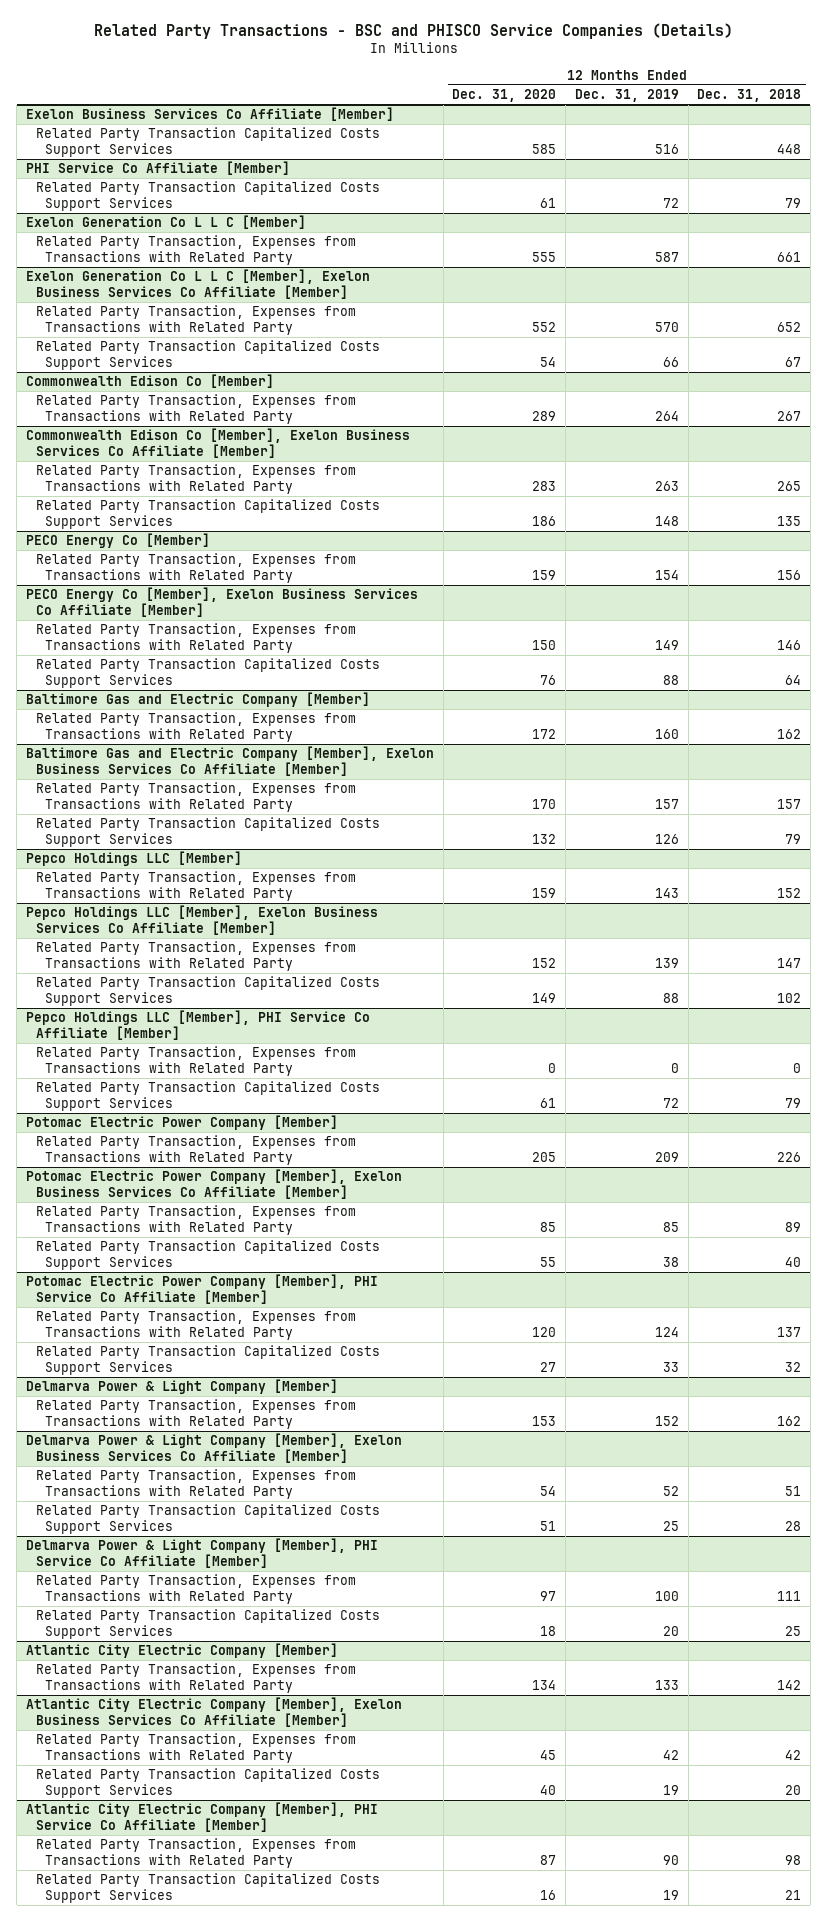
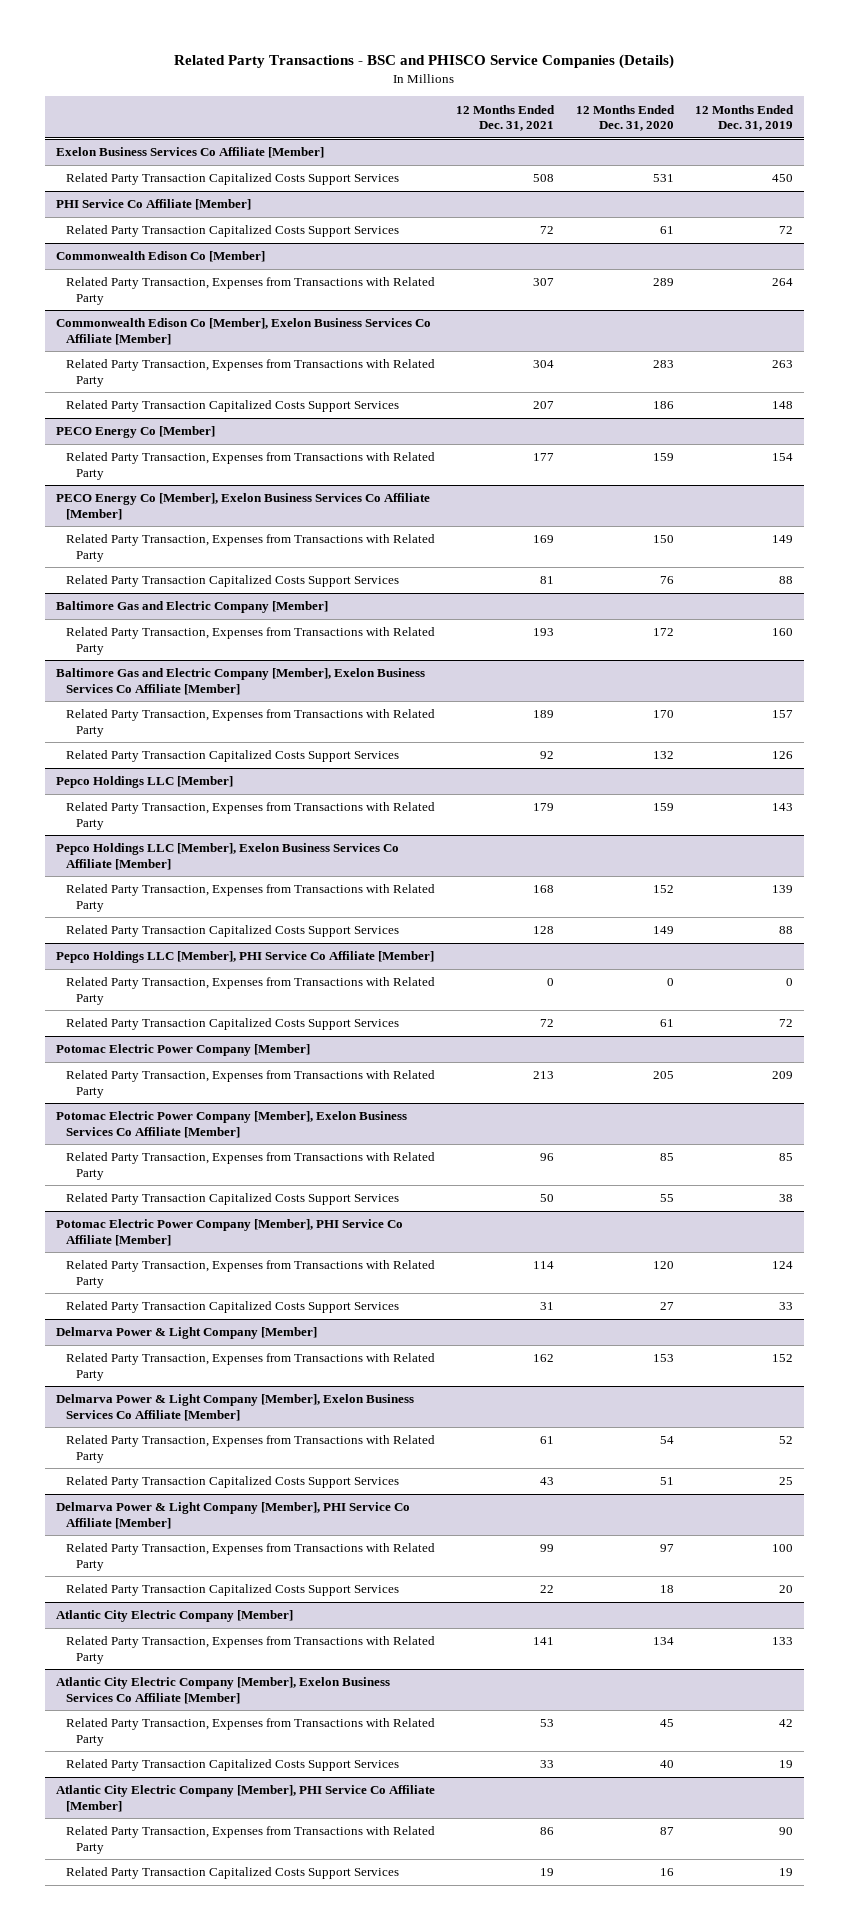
- | 12 Months Ended Dec. 31, 2020 | 12 Months Ended Dec. 31, 2019 | 12 Months Ended Dec. 31, 2018
+ | 12 Months Ended Dec. 31, 2021 | 12 Months Ended Dec. 31, 2020 | 12 Months Ended Dec. 31, 2019
@ Exelon Business Services Co Affiliate [Member]
- Related Party Transaction Capitalized Costs Support Services | 585 | 516 | 448
+ Related Party Transaction Capitalized Costs Support Services | 508 | 531 | 450
- Exelon Generation Co L L C [Member]
- Related Party Transaction, Expenses from Transactions with Related Party | 555 | 587 | 661
- Exelon Generation Co L L C [Member], Exelon Business Services Co Affiliate [Member]
- Related Party Transaction, Expenses from Transactions with Related Party | 552 | 570 | 652
- Related Party Transaction Capitalized Costs Support Services | 54 | 66 | 67

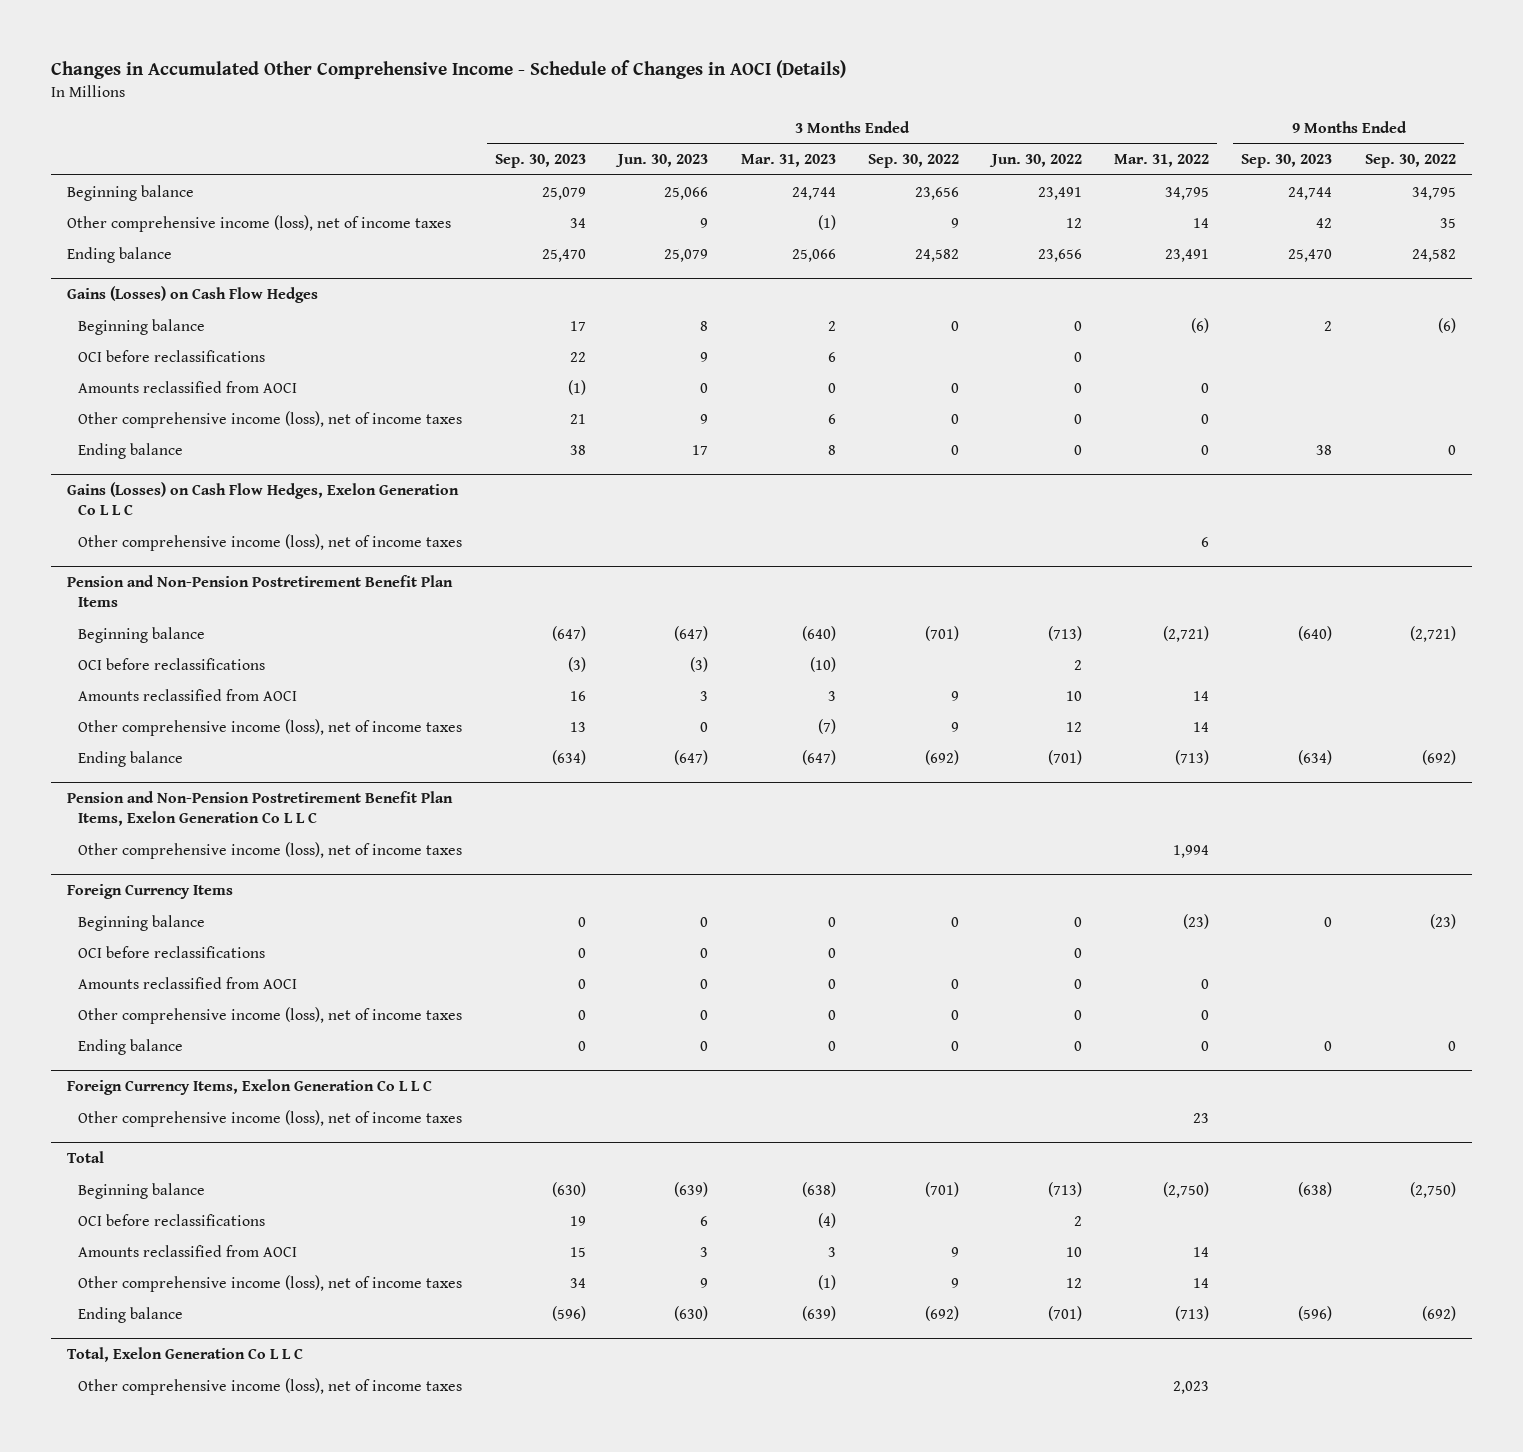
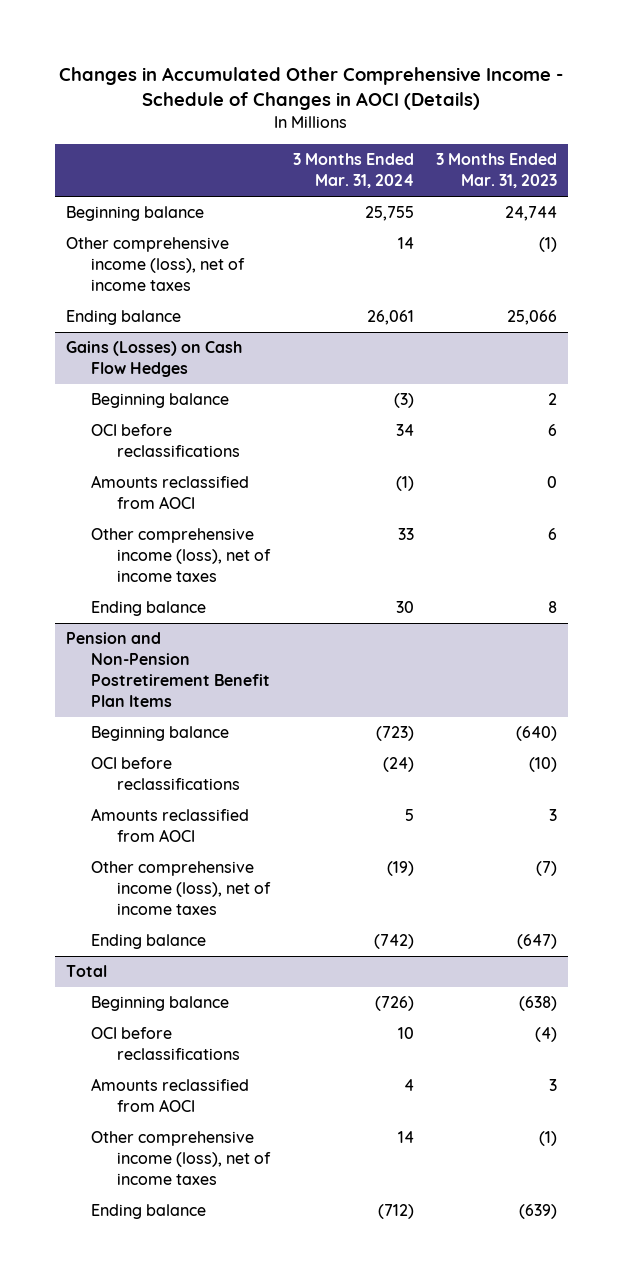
- | 3 Months Ended Sep. 30, 2023 | 3 Months Ended Jun. 30, 2023 | 3 Months Ended Mar. 31, 2023 | 3 Months Ended Sep. 30, 2022 | 3 Months Ended Jun. 30, 2022 | 3 Months Ended Mar. 31, 2022 | 9 Months Ended Sep. 30, 2023 | 9 Months Ended Sep. 30, 2022
+ | 3 Months Ended Mar. 31, 2024 | 3 Months Ended Mar. 31, 2023
- Gains (Losses) on Cash Flow Hedges, Exelon Generation Co L L C
- Other comprehensive income (loss), net of income taxes | | | | | | 6 | |
- Pension and Non-Pension Postretirement Benefit Plan Items, Exelon Generation Co L L C
- Other comprehensive income (loss), net of income taxes | | | | | | 1,994 | |
- Foreign Currency Items
- Beginning balance | 0 | 0 | 0 | 0 | 0 | (23) | 0 | (23)
- OCI before reclassifications | 0 | 0 | 0 | | 0 | | |
- Amounts reclassified from AOCI | 0 | 0 | 0 | 0 | 0 | 0 | |
- Other comprehensive income (loss), net of income taxes | 0 | 0 | 0 | 0 | 0 | 0 | |
- Ending balance | 0 | 0 | 0 | 0 | 0 | 0 | 0 | 0
- Foreign Currency Items, Exelon Generation Co L L C
- Other comprehensive income (loss), net of income taxes | | | | | | 23 | |
- Total, Exelon Generation Co L L C
- Other comprehensive income (loss), net of income taxes | | | | | | 2,023 | |

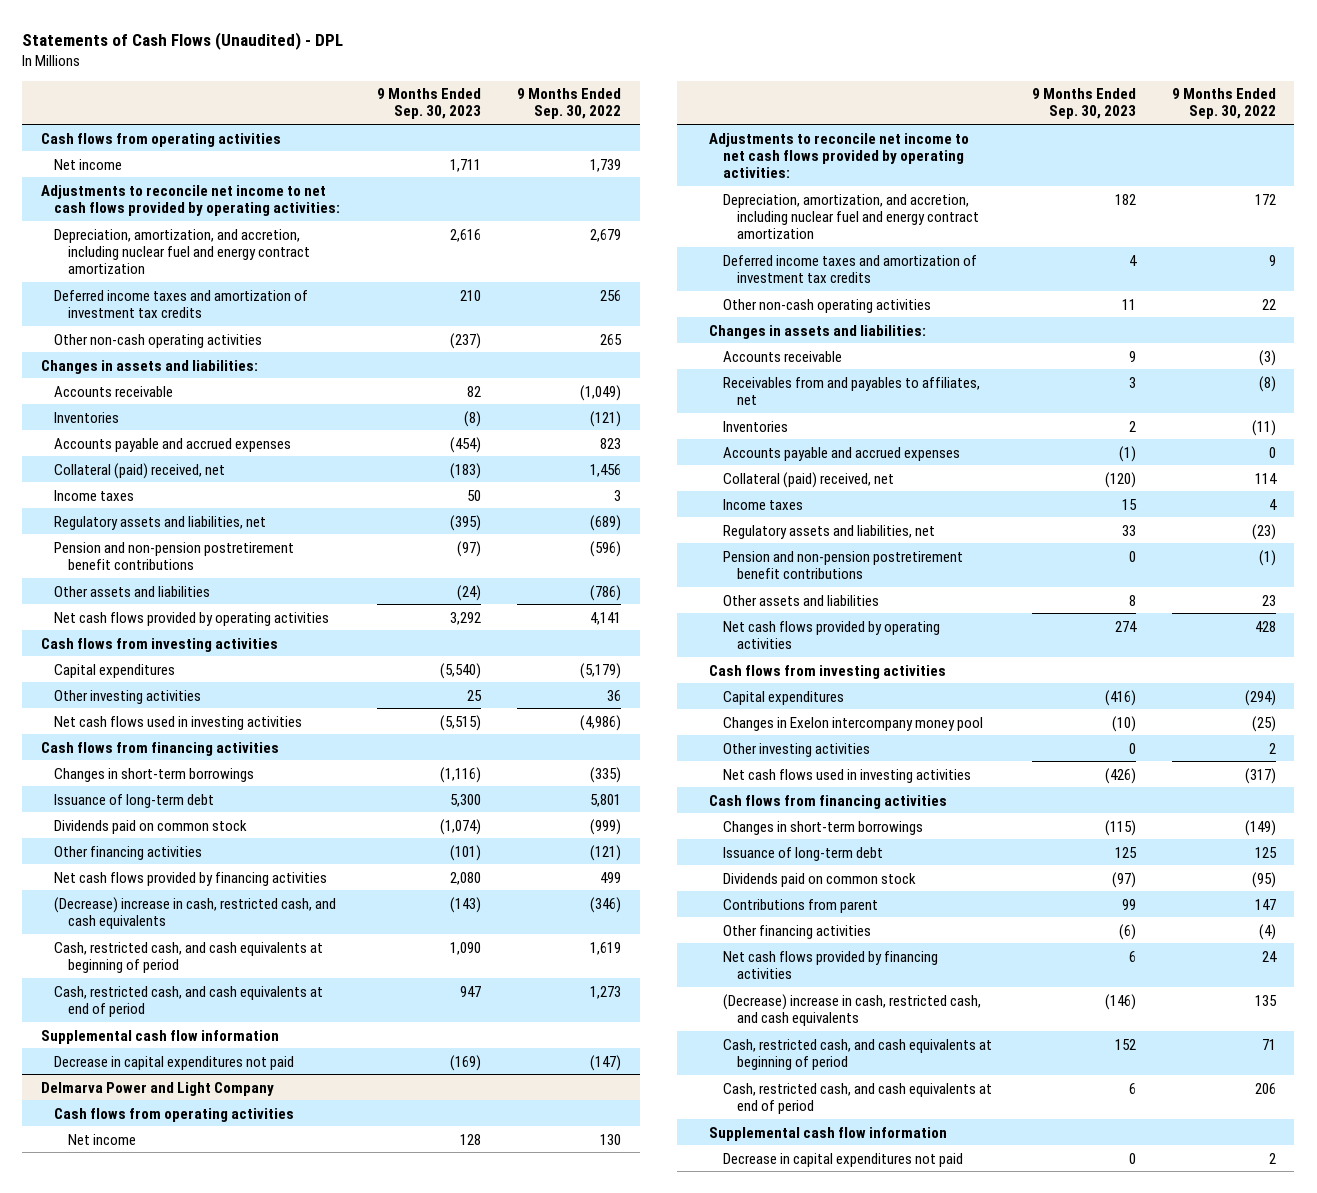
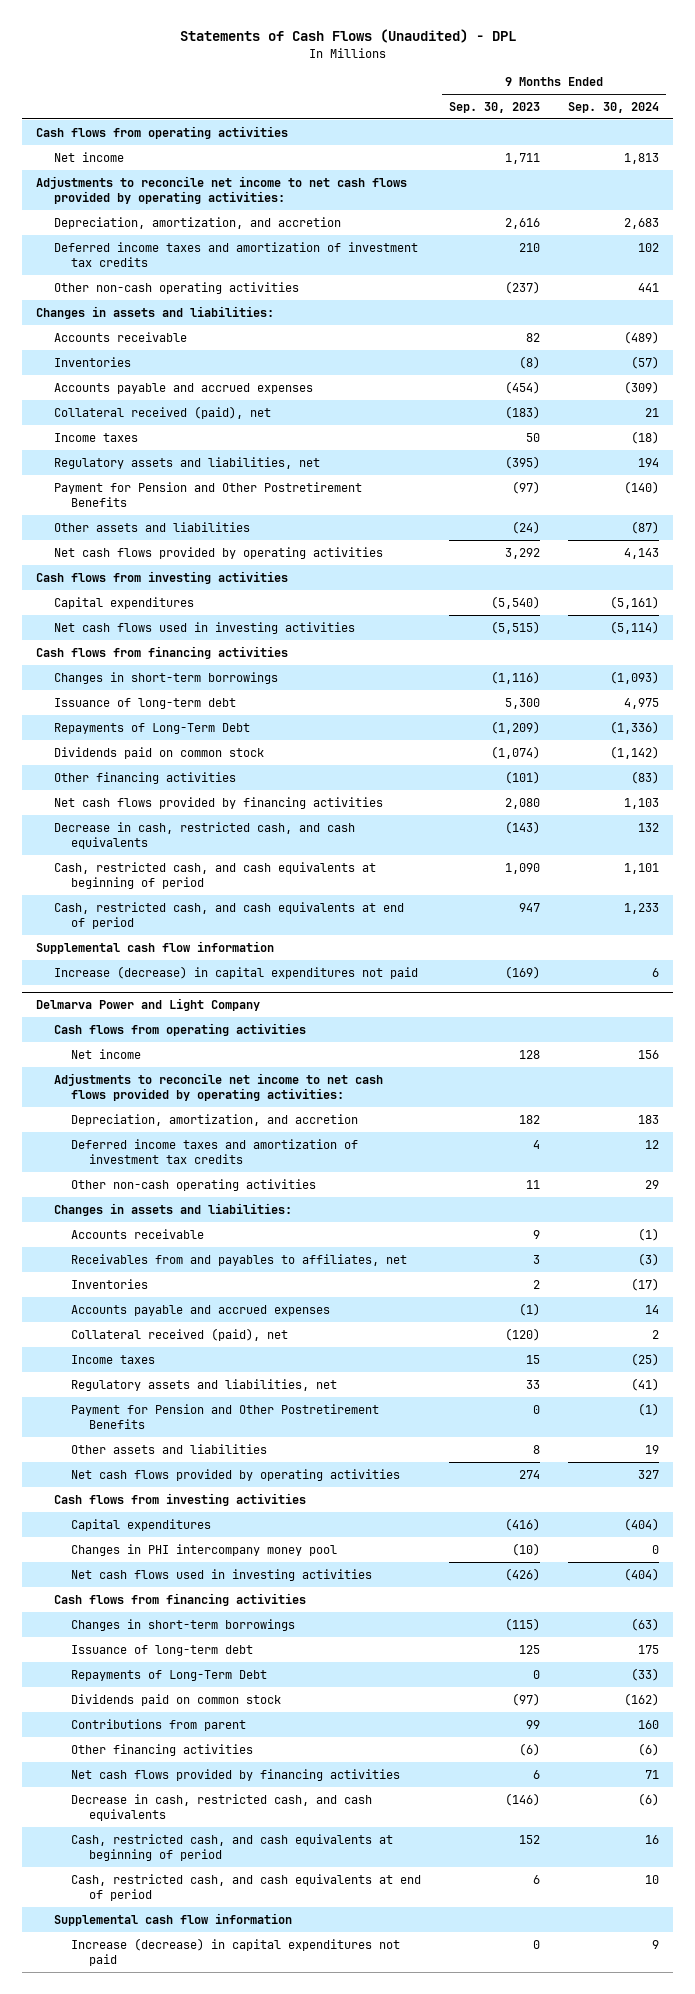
- | 9 Months Ended Sep. 30, 2023 | 9 Months Ended Sep. 30, 2022
+ | 9 Months Ended Sep. 30, 2023 | 9 Months Ended Sep. 30, 2024
- Depreciation, amortization, and accretion, including nuclear fuel and energy contract amortization | 2,616 | 2,679
+ Depreciation, amortization, and accretion | 2,616 | 2,683
- Collateral (paid) received, net | (183) | 1,456
+ Collateral received (paid), net | (183) | 21
- Pension and non-pension postretirement benefit contributions | (97) | (596)
+ Payment for Pension and Other Postretirement Benefits | (97) | (140)
- Other investing activities | 25 | 36
+ Repayments of Long-Term Debt | (1,209) | (1,336)
- (Decrease) increase in cash, restricted cash, and cash equivalents | (143) | (346)
+ Decrease in cash, restricted cash, and cash equivalents | (143) | 132
- Decrease in capital expenditures not paid | (169) | (147)
+ Increase (decrease) in capital expenditures not paid | (169) | 6
@ Delmarva Power and Light Company
- Depreciation, amortization, and accretion, including nuclear fuel and energy contract amortization | 182 | 172
+ Depreciation, amortization, and accretion | 182 | 183
- Collateral (paid) received, net | (120) | 114
+ Collateral received (paid), net | (120) | 2
- Pension and non-pension postretirement benefit contributions | 0 | (1)
+ Payment for Pension and Other Postretirement Benefits | 0 | (1)
- Changes in Exelon intercompany money pool | (10) | (25)
- Other investing activities | 0 | 2
+ Changes in PHI intercompany money pool | (10) | 0
+ Repayments of Long-Term Debt | 0 | (33)
- (Decrease) increase in cash, restricted cash, and cash equivalents | (146) | 135
+ Decrease in cash, restricted cash, and cash equivalents | (146) | (6)
- Decrease in capital expenditures not paid | 0 | 2
+ Increase (decrease) in capital expenditures not paid | 0 | 9

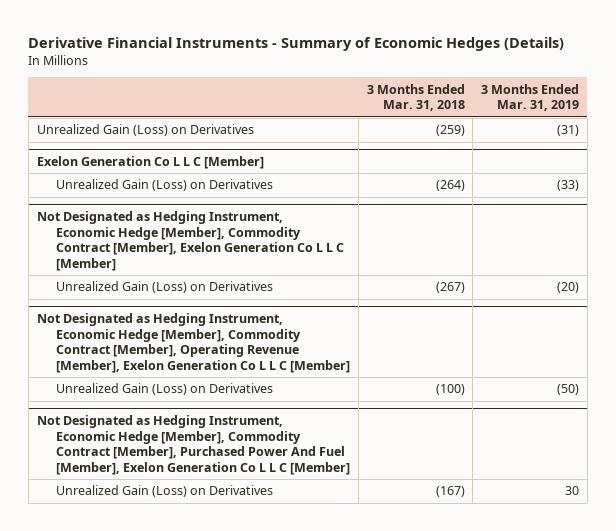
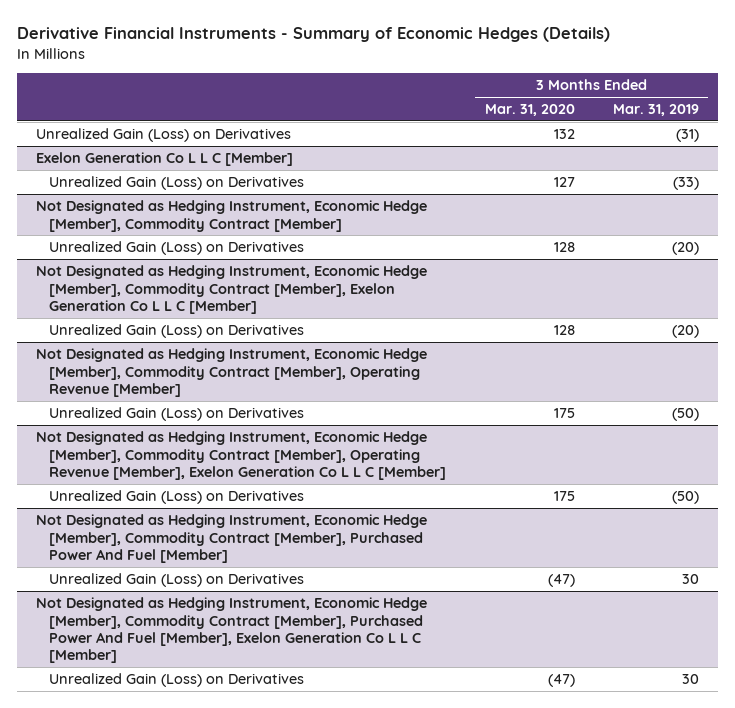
- | 3 Months Ended Mar. 31, 2018 | 3 Months Ended Mar. 31, 2019
+ | 3 Months Ended Mar. 31, 2020 | 3 Months Ended Mar. 31, 2019
+ Not Designated as Hedging Instrument, Economic Hedge [Member], Commodity Contract [Member]
+ Unrealized Gain (Loss) on Derivatives | 128 | (20)
+ Not Designated as Hedging Instrument, Economic Hedge [Member], Commodity Contract [Member], Operating Revenue [Member]
+ Unrealized Gain (Loss) on Derivatives | 175 | (50)
+ Not Designated as Hedging Instrument, Economic Hedge [Member], Commodity Contract [Member], Purchased Power And Fuel [Member]
+ Unrealized Gain (Loss) on Derivatives | (47) | 30

